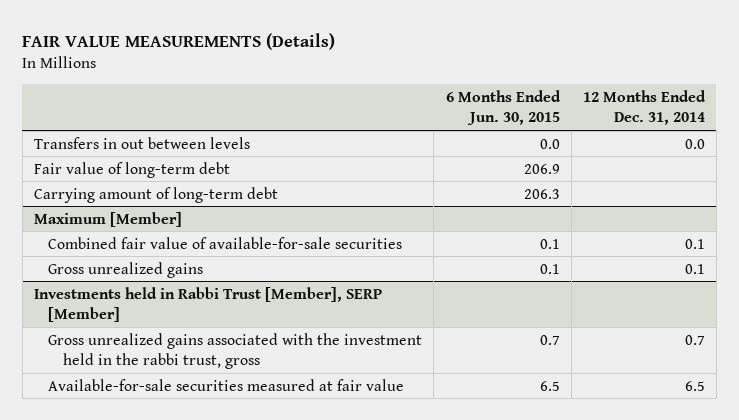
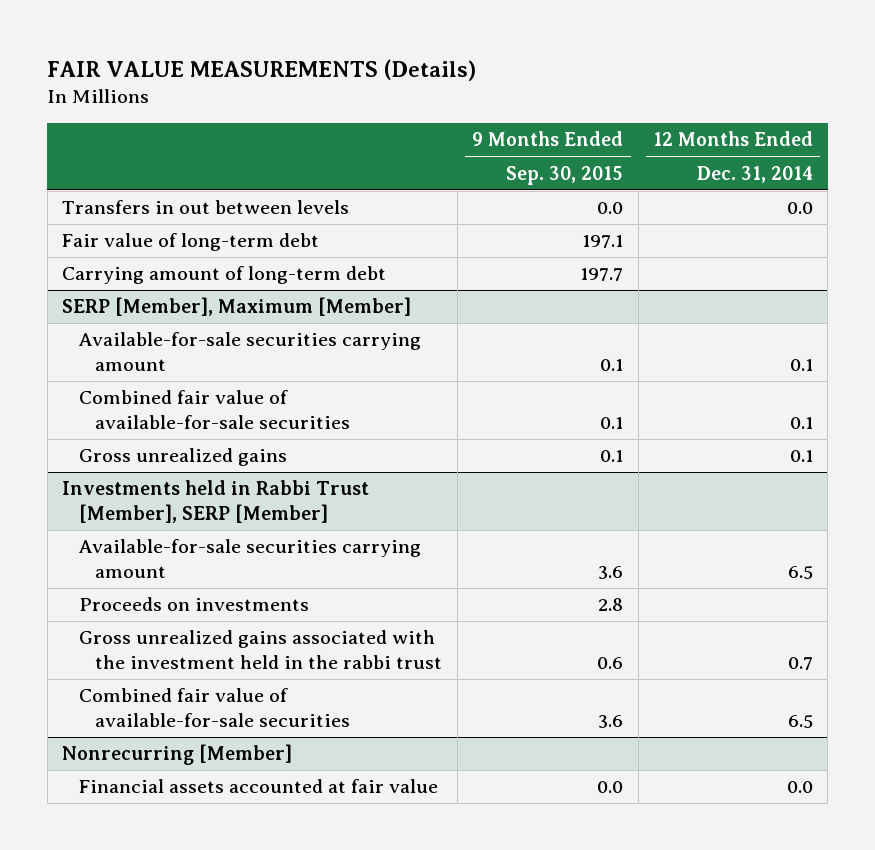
- | 6 Months Ended Jun. 30, 2015 | 12 Months Ended Dec. 31, 2014
+ | 9 Months Ended Sep. 30, 2015 | 12 Months Ended Dec. 31, 2014
- Maximum [Member]
+ SERP [Member], Maximum [Member]
+ Available-for-sale securities carrying amount | 0.1 | 0.1
@ Investments held in Rabbi Trust [Member], SERP [Member]
- Gross unrealized gains associated with the investment held in the rabbi trust, gross | 0.7 | 0.7
- Available-for-sale securities measured at fair value | 6.5 | 6.5
+ Available-for-sale securities carrying amount | 3.6 | 6.5
+ Proceeds on investments | 2.8 |
+ Gross unrealized gains associated with the investment held in the rabbi trust | 0.6 | 0.7
+ Combined fair value of available-for-sale securities | 3.6 | 6.5
+ Nonrecurring [Member]
+ Financial assets accounted at fair value | 0.0 | 0.0

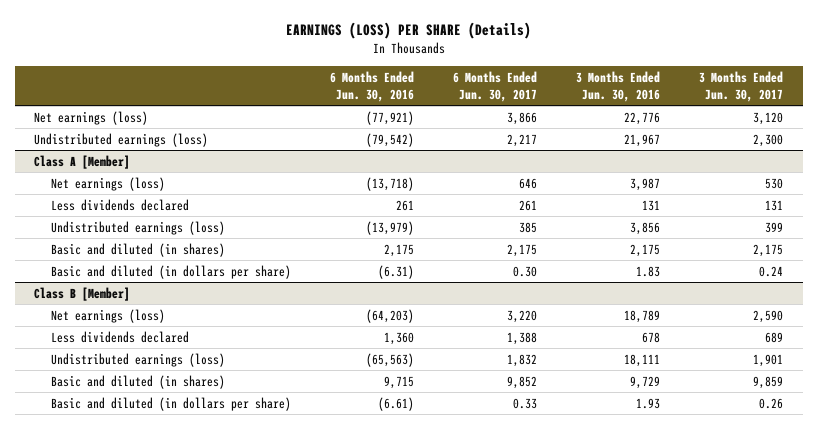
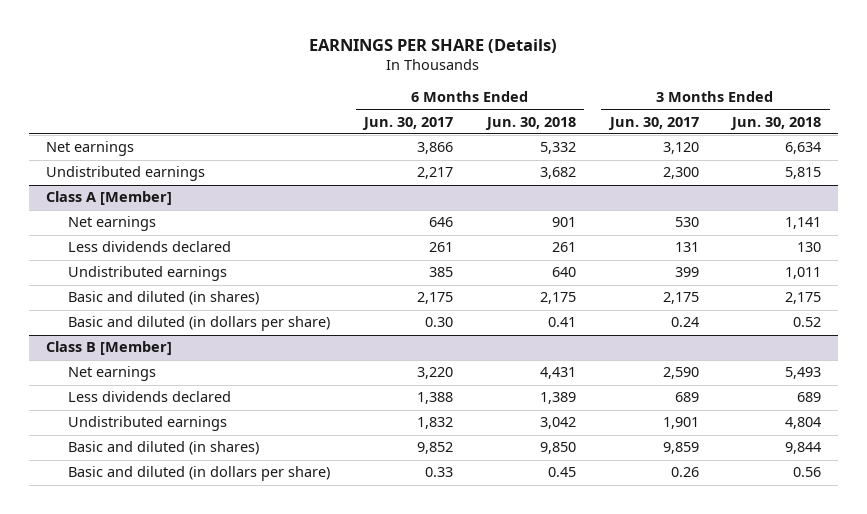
- EARNINGS (LOSS) PER SHARE (Details)
+ EARNINGS PER SHARE (Details)
- | 6 Months Ended Jun. 30, 2016 | 6 Months Ended Jun. 30, 2017 | 3 Months Ended Jun. 30, 2016 | 3 Months Ended Jun. 30, 2017
+ | 6 Months Ended Jun. 30, 2017 | 6 Months Ended Jun. 30, 2018 | 3 Months Ended Jun. 30, 2017 | 3 Months Ended Jun. 30, 2018
- Net earnings (loss) | (77,921) | 3,866 | 22,776 | 3,120
- Undistributed earnings (loss) | (79,542) | 2,217 | 21,967 | 2,300
+ Net earnings | 3,866 | 5,332 | 3,120 | 6,634
+ Undistributed earnings | 2,217 | 3,682 | 2,300 | 5,815
@ Class A [Member]
- Net earnings (loss) | (13,718) | 646 | 3,987 | 530
+ Net earnings | 646 | 901 | 530 | 1,141
- Undistributed earnings (loss) | (13,979) | 385 | 3,856 | 399
+ Undistributed earnings | 385 | 640 | 399 | 1,011
@ Class B [Member]
- Net earnings (loss) | (64,203) | 3,220 | 18,789 | 2,590
+ Net earnings | 3,220 | 4,431 | 2,590 | 5,493
- Undistributed earnings (loss) | (65,563) | 1,832 | 18,111 | 1,901
+ Undistributed earnings | 1,832 | 3,042 | 1,901 | 4,804

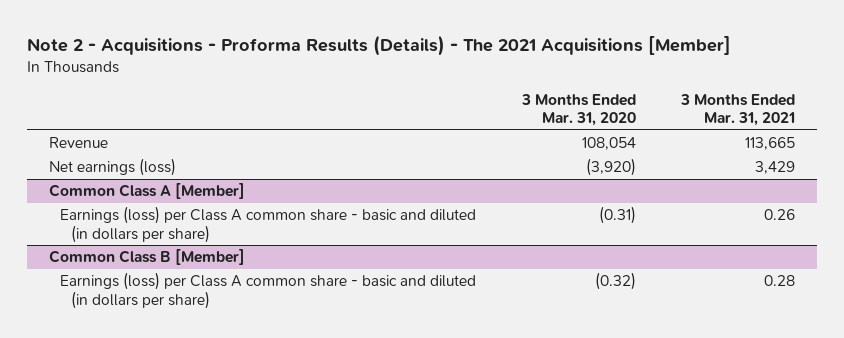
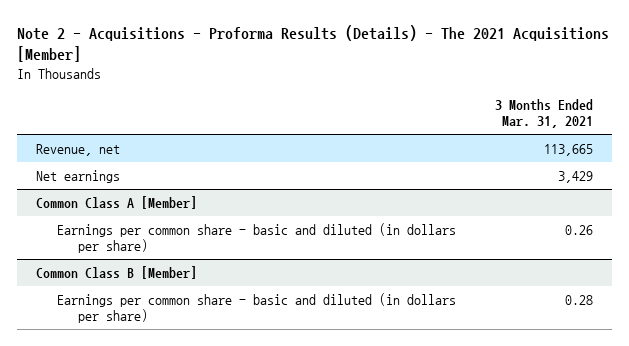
- | 3 Months Ended Mar. 31, 2020 | 3 Months Ended Mar. 31, 2021
+ | 3 Months Ended Mar. 31, 2021
- Revenue | 108,054 | 113,665
- Net earnings (loss) | (3,920) | 3,429
+ Revenue, net | 113,665
+ Net earnings | 3,429
@ Common Class A [Member]
- Earnings (loss) per Class A common share - basic and diluted (in dollars per share) | (0.31) | 0.26
+ Earnings per common share - basic and diluted (in dollars per share) | 0.26
@ Common Class B [Member]
- Earnings (loss) per Class A common share - basic and diluted (in dollars per share) | (0.32) | 0.28
+ Earnings per common share - basic and diluted (in dollars per share) | 0.28

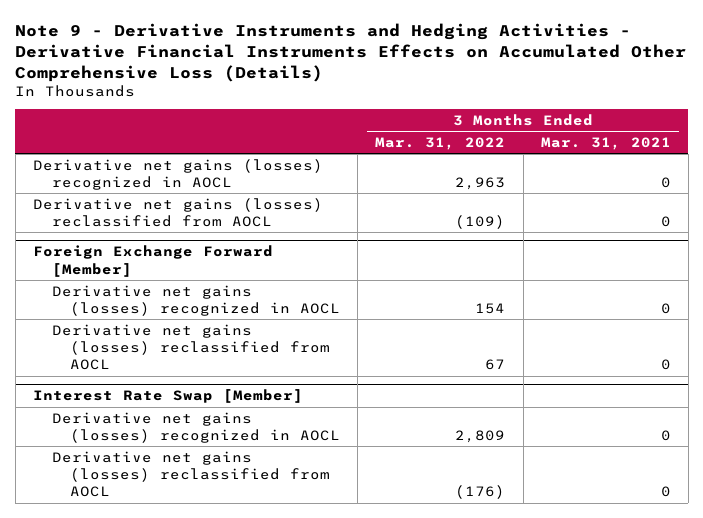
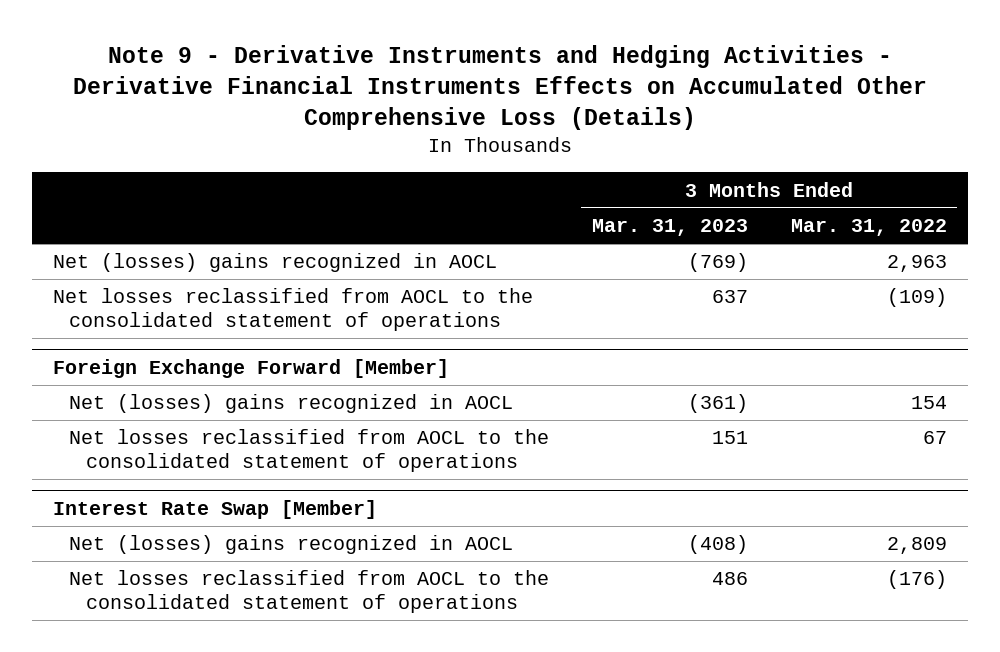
- | 3 Months Ended Mar. 31, 2022 | 3 Months Ended Mar. 31, 2021
+ | 3 Months Ended Mar. 31, 2023 | 3 Months Ended Mar. 31, 2022
- Derivative net gains (losses) recognized in AOCL | 2,963 | 0
- Derivative net gains (losses) reclassified from AOCL | (109) | 0
+ Net (losses) gains recognized in AOCL | (769) | 2,963
+ Net losses reclassified from AOCL to the consolidated statement of operations | 637 | (109)
@ Foreign Exchange Forward [Member]
- Derivative net gains (losses) recognized in AOCL | 154 | 0
- Derivative net gains (losses) reclassified from AOCL | 67 | 0
+ Net (losses) gains recognized in AOCL | (361) | 154
+ Net losses reclassified from AOCL to the consolidated statement of operations | 151 | 67
@ Interest Rate Swap [Member]
- Derivative net gains (losses) recognized in AOCL | 2,809 | 0
- Derivative net gains (losses) reclassified from AOCL | (176) | 0
+ Net (losses) gains recognized in AOCL | (408) | 2,809
+ Net losses reclassified from AOCL to the consolidated statement of operations | 486 | (176)

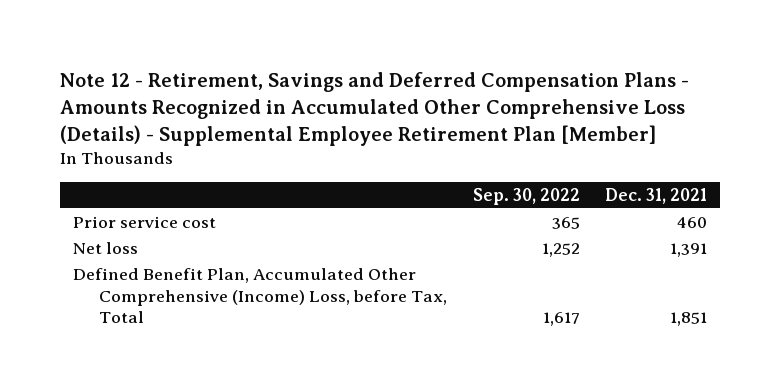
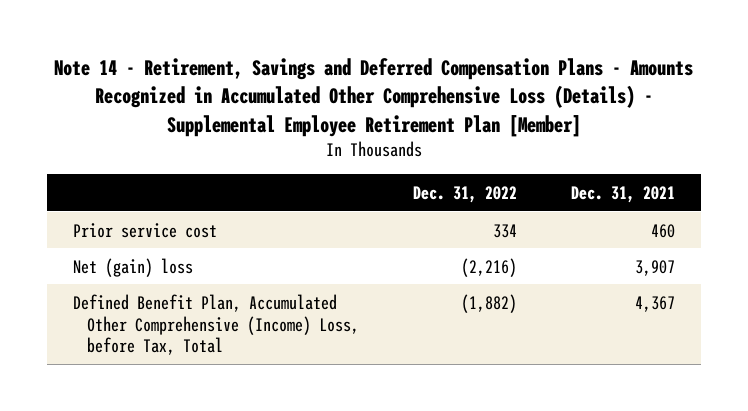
- Note 12 - Retirement, Savings and Deferred Compensation Plans - Amounts Recognized in Accumulated Other Comprehensive Loss (Details) - Supplemental Employee Retirement Plan [Member]
+ Note 14 - Retirement, Savings and Deferred Compensation Plans - Amounts Recognized in Accumulated Other Comprehensive Loss (Details) - Supplemental Employee Retirement Plan [Member]
- | Sep. 30, 2022 | Dec. 31, 2021
+ | Dec. 31, 2022 | Dec. 31, 2021
- Net loss | 1,252 | 1,391
- Defined Benefit Plan, Accumulated Other Comprehensive (Income) Loss, before Tax, Total | 1,617 | 1,851
+ Net (gain) loss | (2,216) | 3,907
+ Defined Benefit Plan, Accumulated Other Comprehensive (Income) Loss, before Tax, Total | (1,882) | 4,367

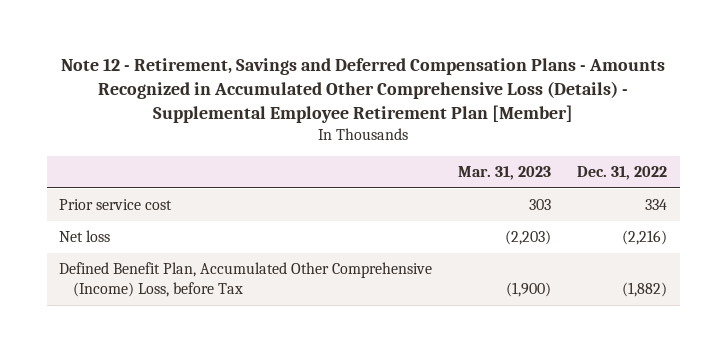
- Note 14 - Retirement, Savings and Deferred Compensation Plans - Amounts Recognized in Accumulated Other Comprehensive Loss (Details) - Supplemental Employee Retirement Plan [Member]
+ Note 12 - Retirement, Savings and Deferred Compensation Plans - Amounts Recognized in Accumulated Other Comprehensive Loss (Details) - Supplemental Employee Retirement Plan [Member]
- | Dec. 31, 2022 | Dec. 31, 2021
+ | Mar. 31, 2023 | Dec. 31, 2022
- Net (gain) loss | (2,216) | 3,907
- Defined Benefit Plan, Accumulated Other Comprehensive (Income) Loss, before Tax, Total | (1,882) | 4,367
+ Net loss | (2,203) | (2,216)
+ Defined Benefit Plan, Accumulated Other Comprehensive (Income) Loss, before Tax | (1,900) | (1,882)

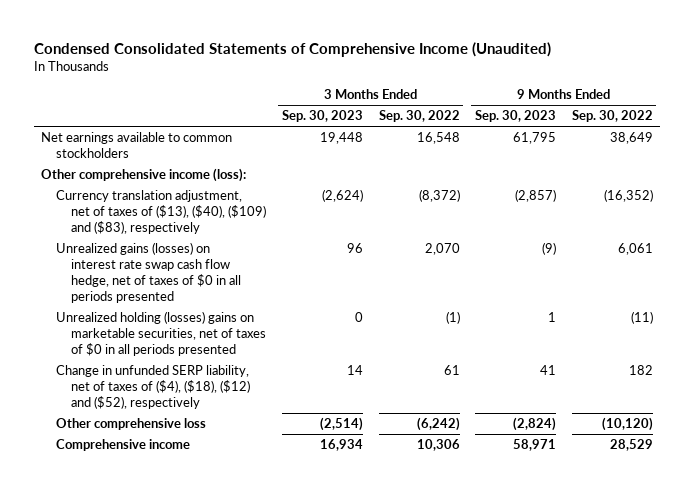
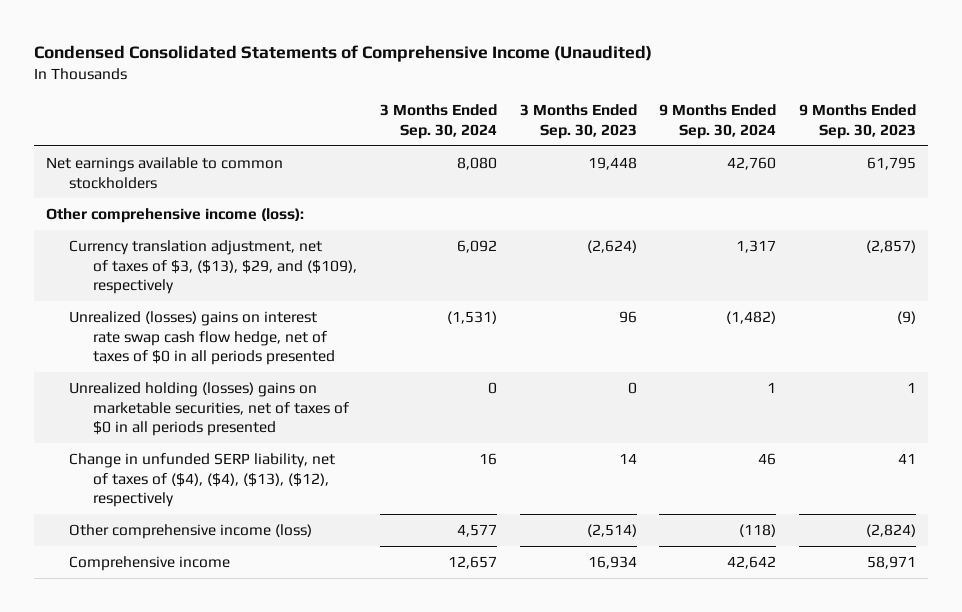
- | 3 Months Ended Sep. 30, 2023 | 3 Months Ended Sep. 30, 2022 | 9 Months Ended Sep. 30, 2023 | 9 Months Ended Sep. 30, 2022
+ | 3 Months Ended Sep. 30, 2024 | 3 Months Ended Sep. 30, 2023 | 9 Months Ended Sep. 30, 2024 | 9 Months Ended Sep. 30, 2023
- Currency translation adjustment, net of taxes of ($13), ($40), ($109) and ($83), respectively | (2,624) | (8,372) | (2,857) | (16,352)
- Unrealized gains (losses) on interest rate swap cash flow hedge, net of taxes of $0 in all periods presented | 96 | 2,070 | (9) | 6,061
+ Currency translation adjustment, net of taxes of $3, ($13), $29, and ($109), respectively | 6,092 | (2,624) | 1,317 | (2,857)
+ Unrealized (losses) gains on interest rate swap cash flow hedge, net of taxes of $0 in all periods presented | (1,531) | 96 | (1,482) | (9)
- Change in unfunded SERP liability, net of taxes of ($4), ($18), ($12) and ($52), respectively | 14 | 61 | 41 | 182
- Other comprehensive loss | (2,514) | (6,242) | (2,824) | (10,120)
+ Change in unfunded SERP liability, net of taxes of ($4), ($4), ($13), ($12), respectively | 16 | 14 | 46 | 41
+ Other comprehensive income (loss) | 4,577 | (2,514) | (118) | (2,824)

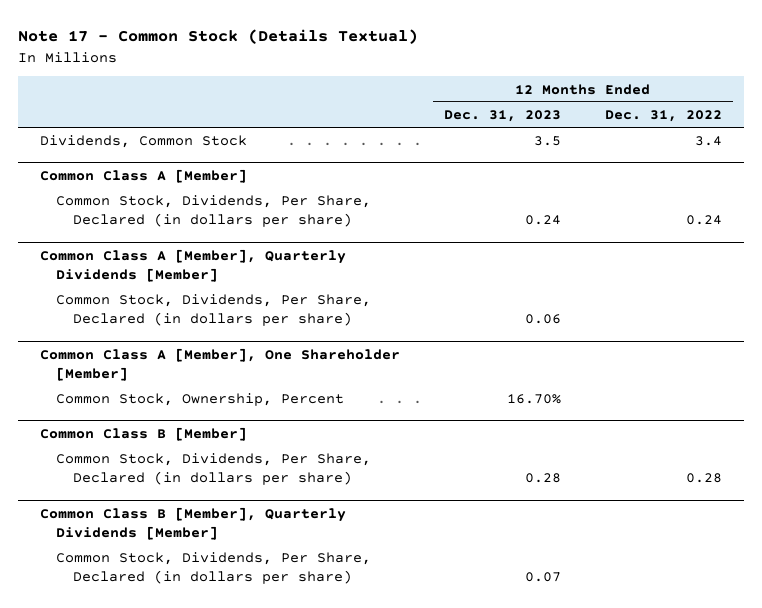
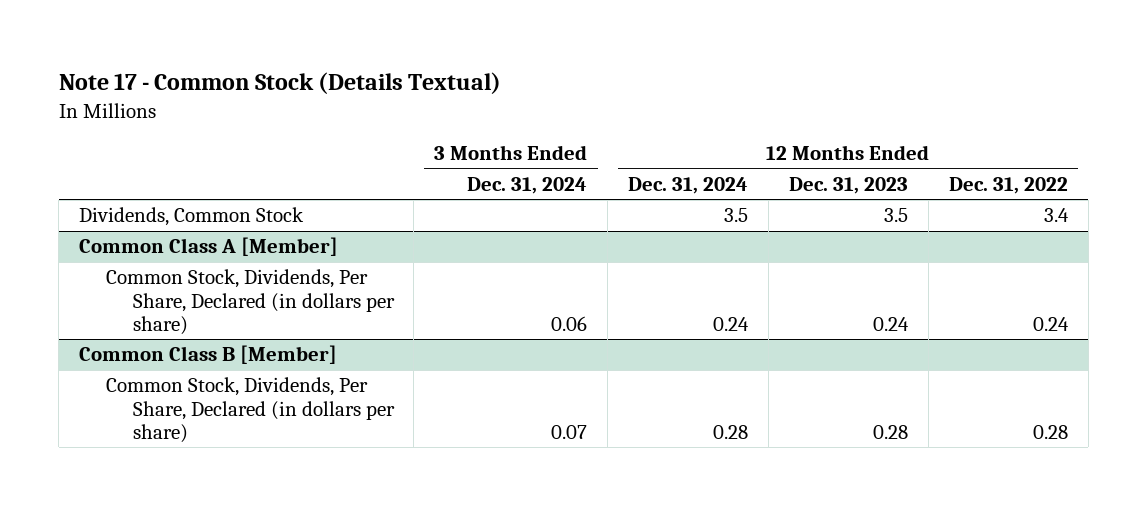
- | 12 Months Ended Dec. 31, 2023 | 12 Months Ended Dec. 31, 2022
+ | 3 Months Ended Dec. 31, 2024 | 12 Months Ended Dec. 31, 2024 | 12 Months Ended Dec. 31, 2023 | 12 Months Ended Dec. 31, 2022
- Common Class A [Member], Quarterly Dividends [Member]
- Common Stock, Dividends, Per Share, Declared (in dollars per share) | 0.06 |
- Common Class A [Member], One Shareholder [Member]
- Common Stock, Ownership, Percent | 16.70% |
- Common Class B [Member], Quarterly Dividends [Member]
- Common Stock, Dividends, Per Share, Declared (in dollars per share) | 0.07 |

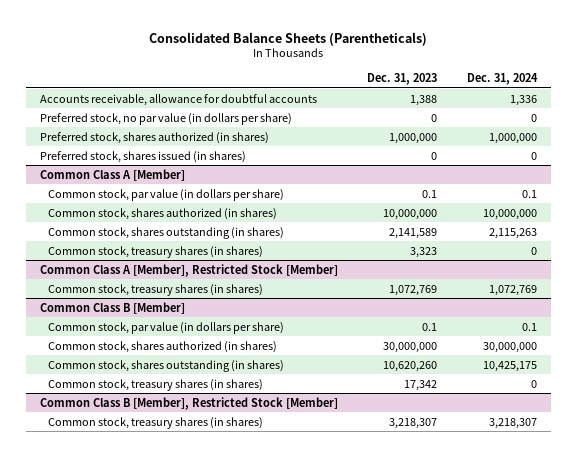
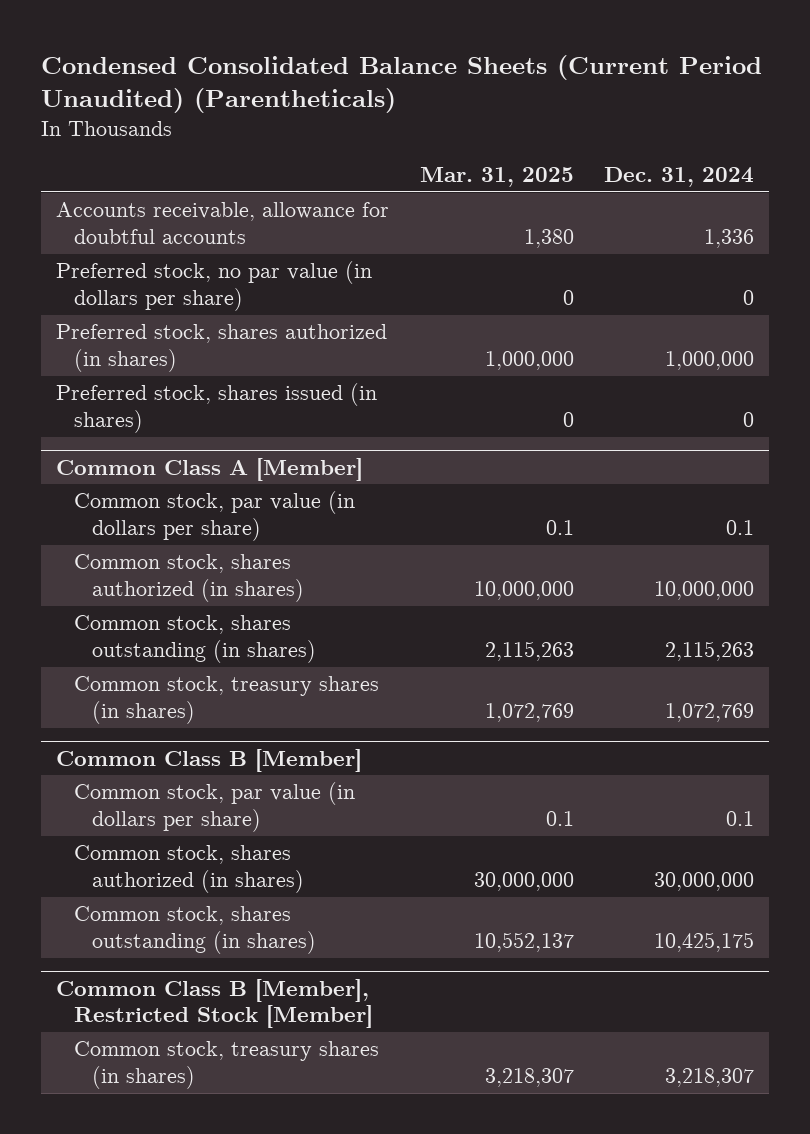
- Consolidated Balance Sheets (Parentheticals)
+ Condensed Consolidated Balance Sheets (Current Period Unaudited) (Parentheticals)
- | Dec. 31, 2023 | Dec. 31, 2024
+ | Mar. 31, 2025 | Dec. 31, 2024
@ Common Class A [Member]
- Common stock, treasury shares (in shares) | 3,323 | 0
- Common Class A [Member], Restricted Stock [Member]
@ Common Class B [Member]
- Common stock, treasury shares (in shares) | 17,342 | 0

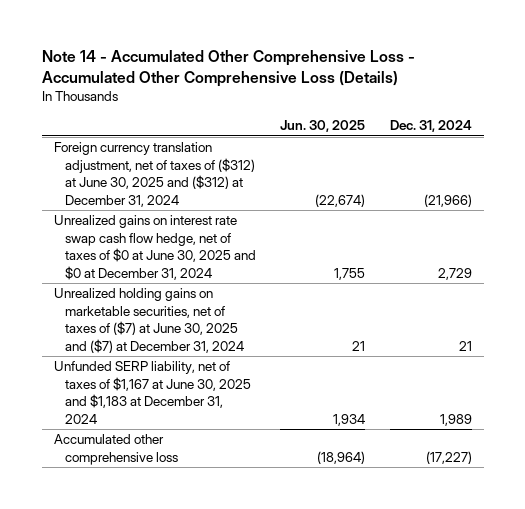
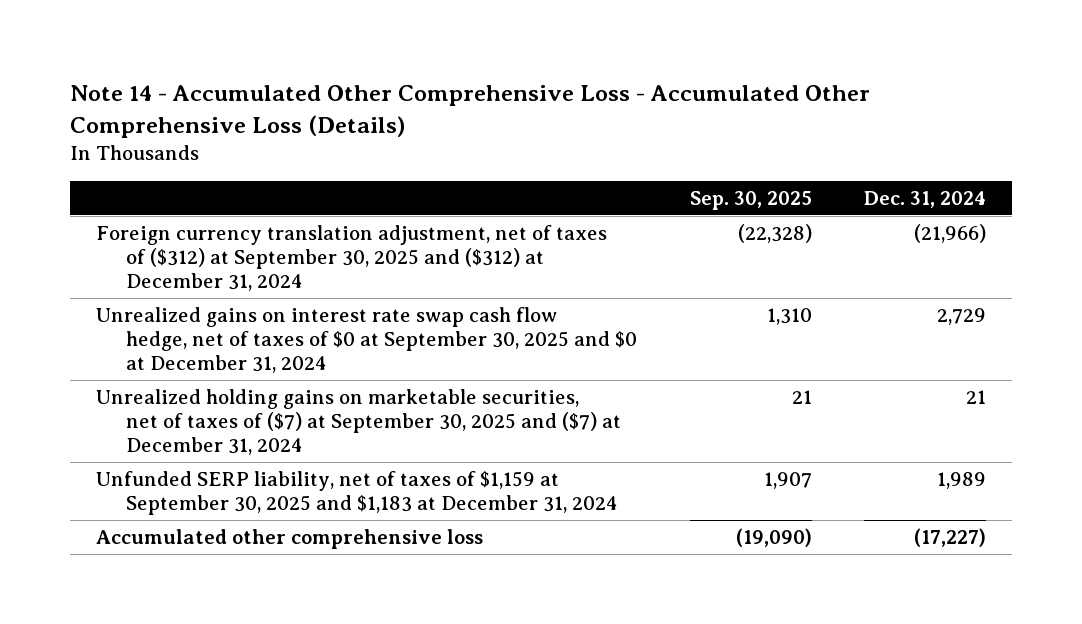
- | Jun. 30, 2025 | Dec. 31, 2024
+ | Sep. 30, 2025 | Dec. 31, 2024
- Foreign currency translation adjustment, net of taxes of ($312) at June 30, 2025 and ($312) at December 31, 2024 | (22,674) | (21,966)
- Unrealized gains on interest rate swap cash flow hedge, net of taxes of $0 at June 30, 2025 and $0 at December 31, 2024 | 1,755 | 2,729
- Unrealized holding gains on marketable securities, net of taxes of ($7) at June 30, 2025 and ($7) at December 31, 2024 | 21 | 21
- Unfunded SERP liability, net of taxes of $1,167 at June 30, 2025 and $1,183 at December 31, 2024 | 1,934 | 1,989
+ Foreign currency translation adjustment, net of taxes of ($312) at September 30, 2025 and ($312) at December 31, 2024 | (22,328) | (21,966)
+ Unrealized gains on interest rate swap cash flow hedge, net of taxes of $0 at September 30, 2025 and $0 at December 31, 2024 | 1,310 | 2,729
+ Unrealized holding gains on marketable securities, net of taxes of ($7) at September 30, 2025 and ($7) at December 31, 2024 | 21 | 21
+ Unfunded SERP liability, net of taxes of $1,159 at September 30, 2025 and $1,183 at December 31, 2024 | 1,907 | 1,989

